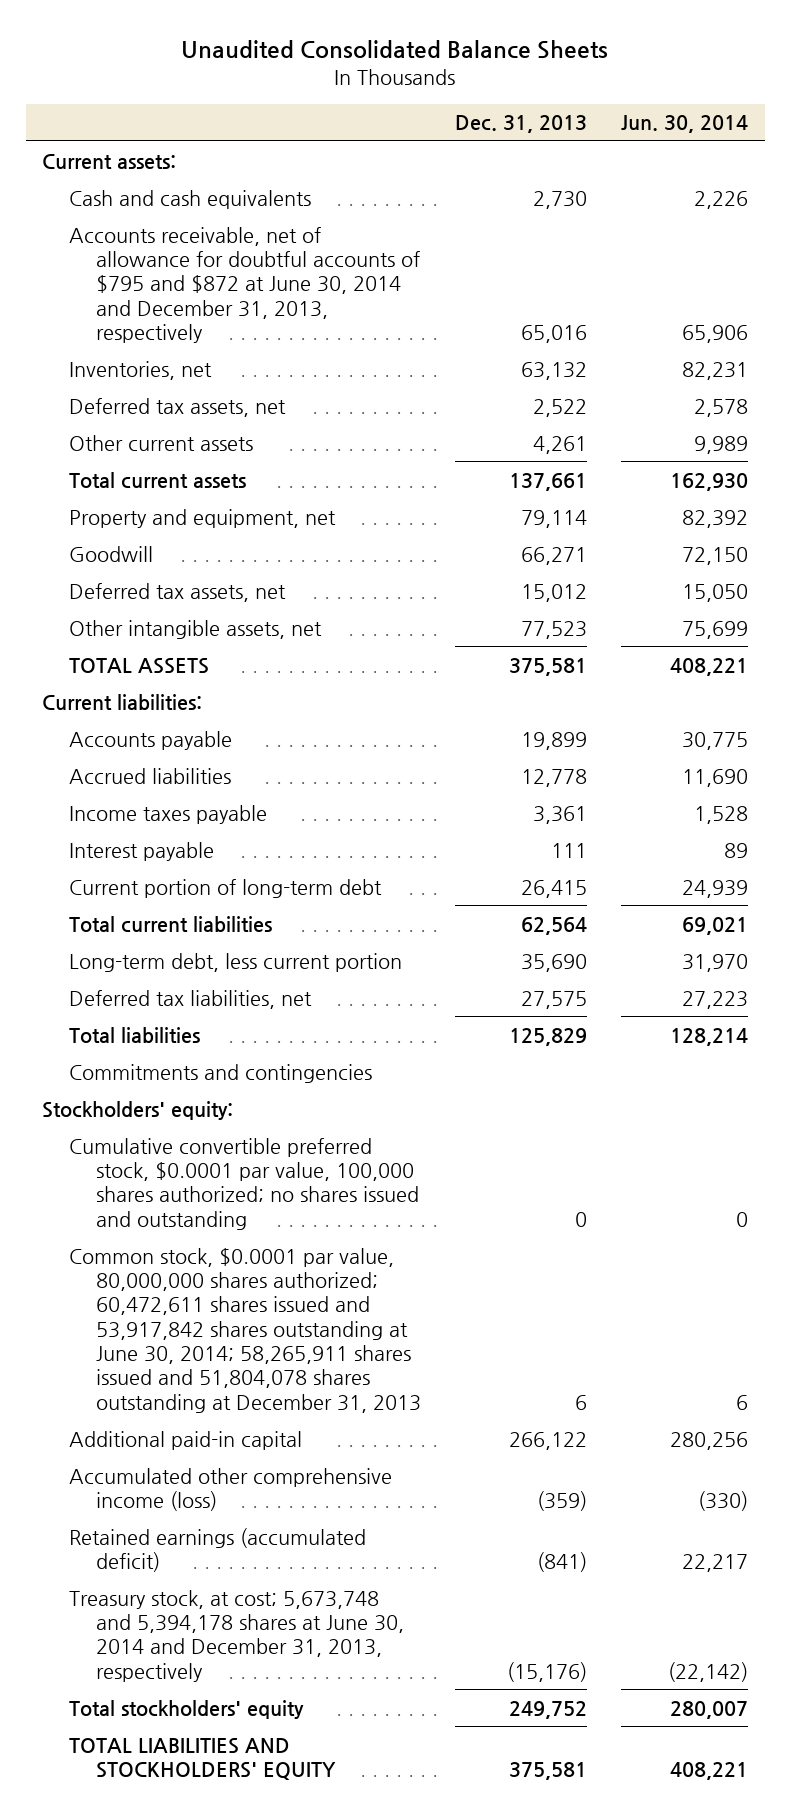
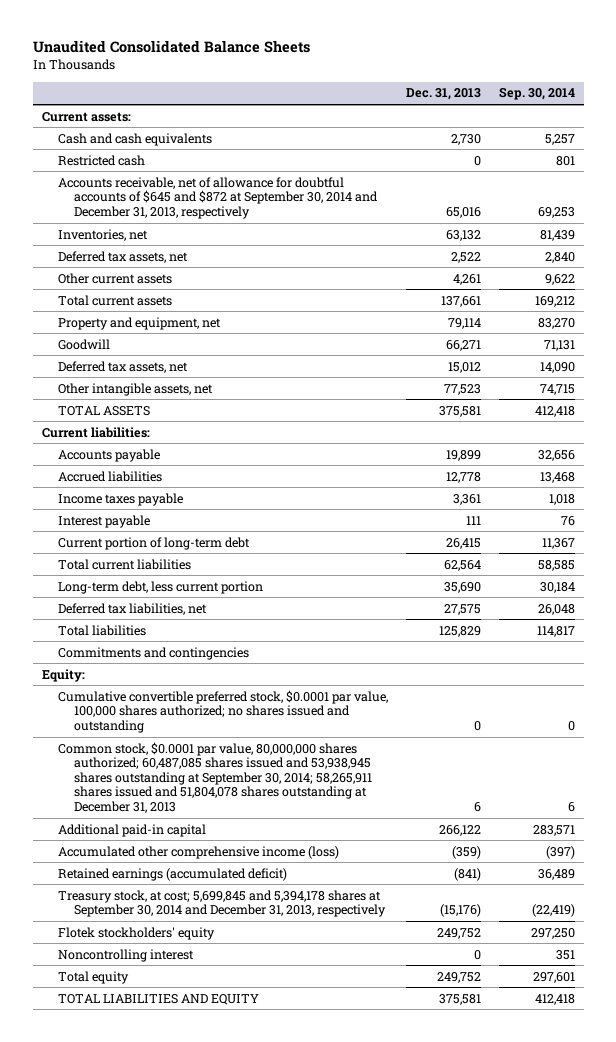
- | Dec. 31, 2013 | Jun. 30, 2014
+ | Dec. 31, 2013 | Sep. 30, 2014
- Accounts receivable, net of allowance for doubtful accounts of $795 and $872 at June 30, 2014 and December 31, 2013, respectively | 65,016 | 65,906
+ Restricted cash | 0 | 801
+ Accounts receivable, net of allowance for doubtful accounts of $645 and $872 at September 30, 2014 and December 31, 2013, respectively | 65,016 | 69,253
- Stockholders' equity:
+ Equity:
- Common stock, $0.0001 par value, 80,000,000 shares authorized; 60,472,611 shares issued and 53,917,842 shares outstanding at June 30, 2014; 58,265,911 shares issued and 51,804,078 shares outstanding at December 31, 2013 | 6 | 6
+ Common stock, $0.0001 par value, 80,000,000 shares authorized; 60,487,085 shares issued and 53,938,945 shares outstanding at September 30, 2014; 58,265,911 shares issued and 51,804,078 shares outstanding at December 31, 2013 | 6 | 6
- Treasury stock, at cost; 5,673,748 and 5,394,178 shares at June 30, 2014 and December 31, 2013, respectively | (15,176) | (22,142)
- Total stockholders' equity | 249,752 | 280,007
- TOTAL LIABILITIES AND STOCKHOLDERS' EQUITY | 375,581 | 408,221
+ Treasury stock, at cost; 5,699,845 and 5,394,178 shares at September 30, 2014 and December 31, 2013, respectively | (15,176) | (22,419)
+ Flotek stockholders' equity | 249,752 | 297,250
+ Noncontrolling interest | 0 | 351
+ Total equity | 249,752 | 297,601
+ TOTAL LIABILITIES AND EQUITY | 375,581 | 412,418

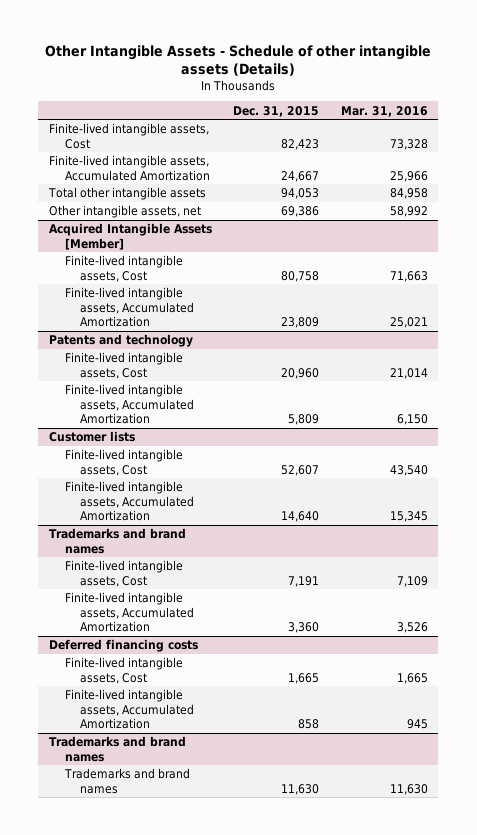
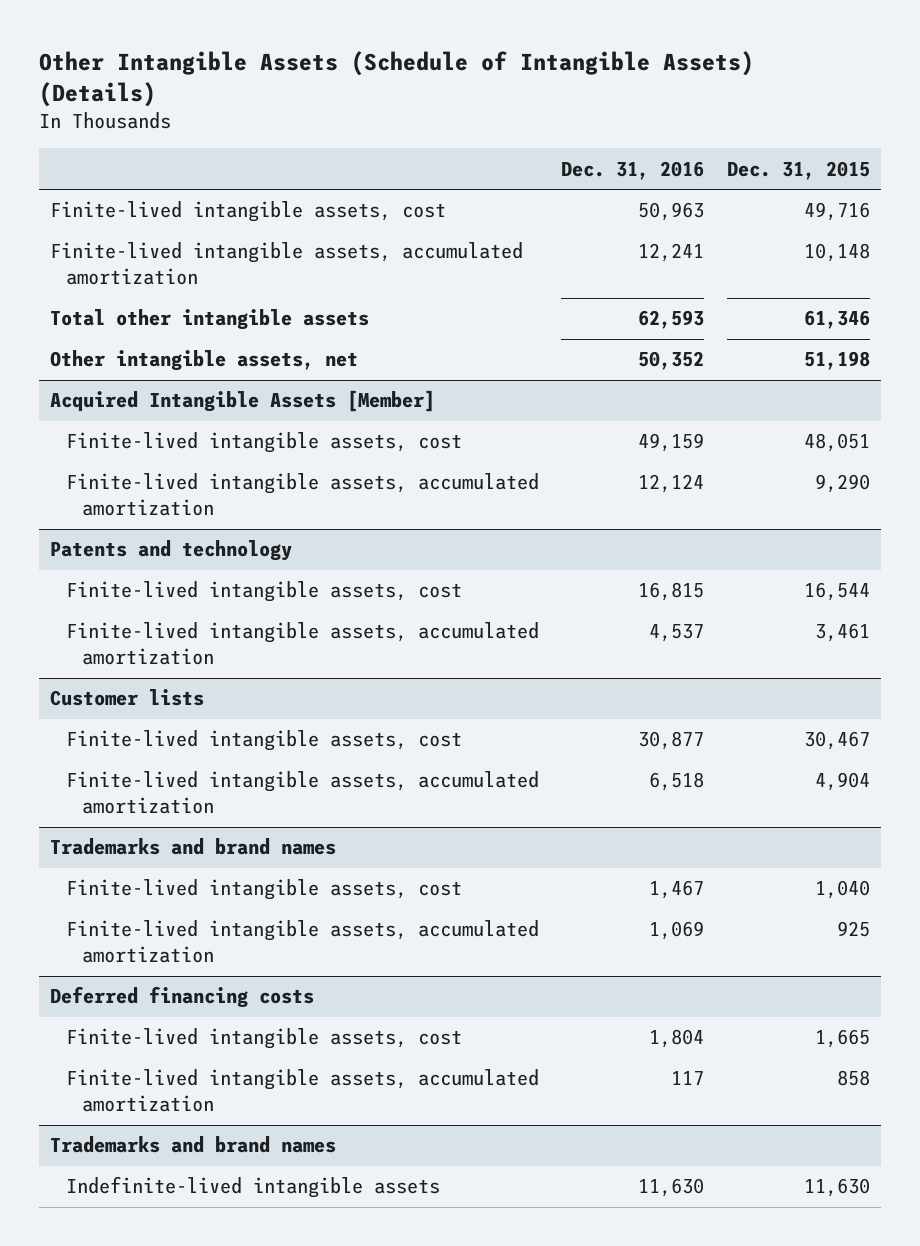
- Other Intangible Assets - Schedule of other intangible assets (Details)
+ Other Intangible Assets (Schedule of Intangible Assets) (Details)
- | Dec. 31, 2015 | Mar. 31, 2016
+ | Dec. 31, 2016 | Dec. 31, 2015
- Finite-lived intangible assets, Cost | 82,423 | 73,328
- Finite-lived intangible assets, Accumulated Amortization | 24,667 | 25,966
- Total other intangible assets | 94,053 | 84,958
- Other intangible assets, net | 69,386 | 58,992
+ Finite-lived intangible assets, cost | 50,963 | 49,716
+ Finite-lived intangible assets, accumulated amortization | 12,241 | 10,148
+ Total other intangible assets | 62,593 | 61,346
+ Other intangible assets, net | 50,352 | 51,198
@ Acquired Intangible Assets [Member]
- Finite-lived intangible assets, Cost | 80,758 | 71,663
- Finite-lived intangible assets, Accumulated Amortization | 23,809 | 25,021
+ Finite-lived intangible assets, cost | 49,159 | 48,051
+ Finite-lived intangible assets, accumulated amortization | 12,124 | 9,290
@ Patents and technology
- Finite-lived intangible assets, Cost | 20,960 | 21,014
- Finite-lived intangible assets, Accumulated Amortization | 5,809 | 6,150
+ Finite-lived intangible assets, cost | 16,815 | 16,544
+ Finite-lived intangible assets, accumulated amortization | 4,537 | 3,461
@ Customer lists
- Finite-lived intangible assets, Cost | 52,607 | 43,540
- Finite-lived intangible assets, Accumulated Amortization | 14,640 | 15,345
+ Finite-lived intangible assets, cost | 30,877 | 30,467
+ Finite-lived intangible assets, accumulated amortization | 6,518 | 4,904
@ Trademarks and brand names
- Finite-lived intangible assets, Cost | 7,191 | 7,109
- Finite-lived intangible assets, Accumulated Amortization | 3,360 | 3,526
+ Finite-lived intangible assets, cost | 1,467 | 1,040
+ Finite-lived intangible assets, accumulated amortization | 1,069 | 925
@ Deferred financing costs
- Finite-lived intangible assets, Cost | 1,665 | 1,665
- Finite-lived intangible assets, Accumulated Amortization | 858 | 945
+ Finite-lived intangible assets, cost | 1,804 | 1,665
+ Finite-lived intangible assets, accumulated amortization | 117 | 858
@ Trademarks and brand names
- Trademarks and brand names | 11,630 | 11,630
+ Indefinite-lived intangible assets | 11,630 | 11,630

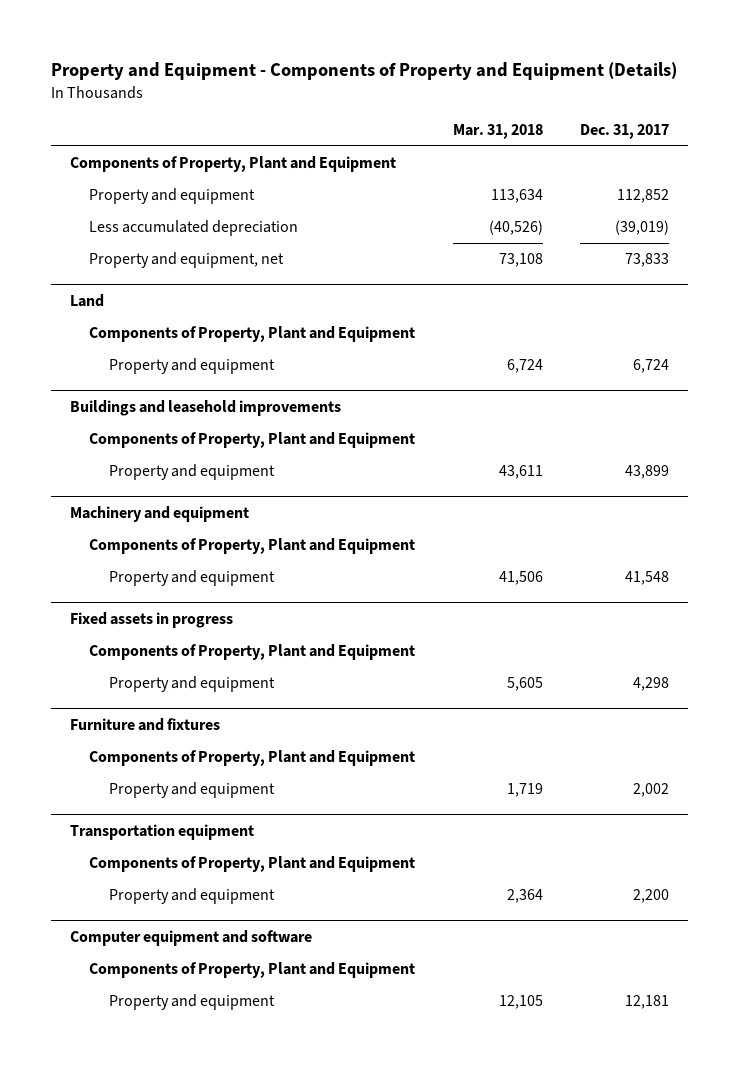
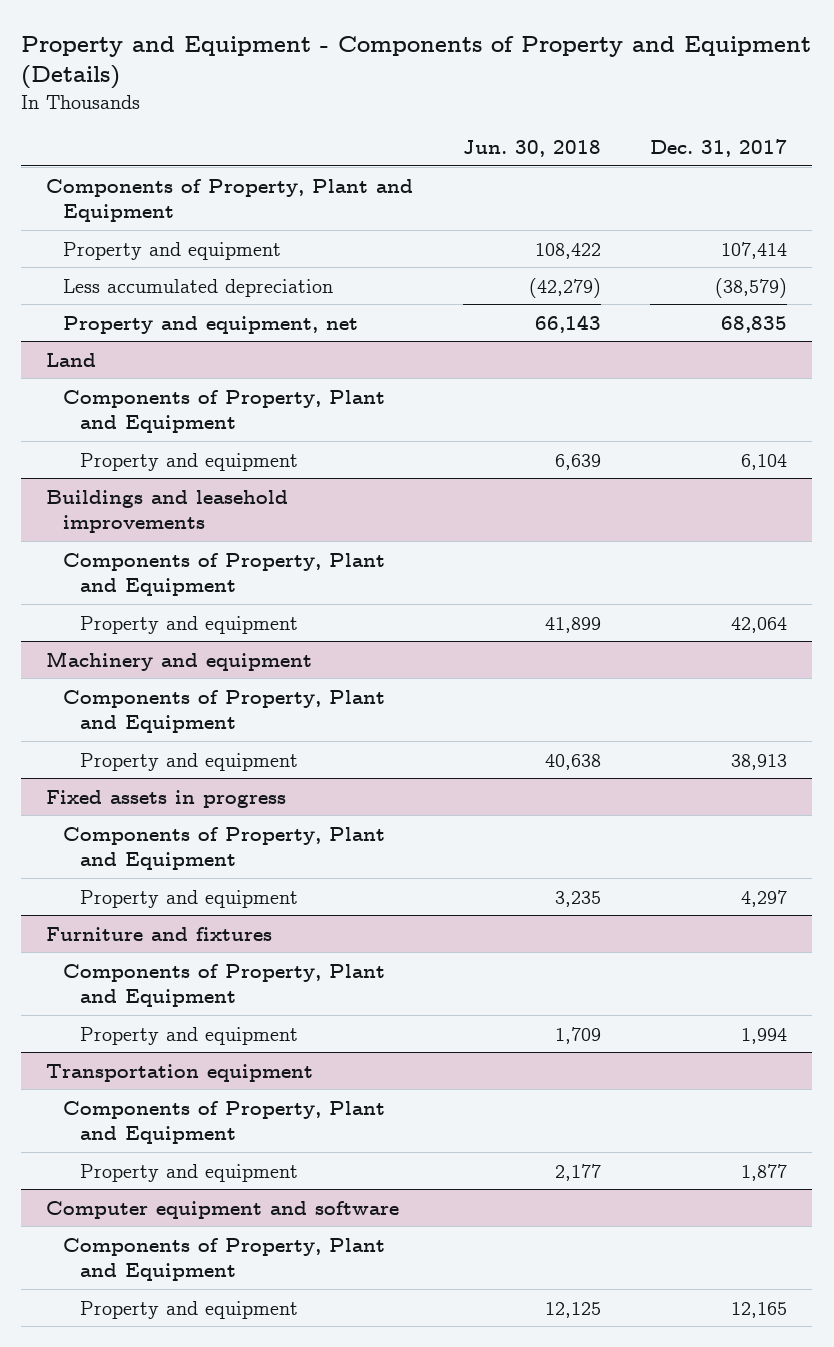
- | Mar. 31, 2018 | Dec. 31, 2017
+ | Jun. 30, 2018 | Dec. 31, 2017
- Property and equipment | 113,634 | 112,852
- Less accumulated depreciation | (40,526) | (39,019)
- Property and equipment, net | 73,108 | 73,833
+ Property and equipment | 108,422 | 107,414
+ Less accumulated depreciation | (42,279) | (38,579)
+ Property and equipment, net | 66,143 | 68,835
@ Land
- Property and equipment | 6,724 | 6,724
+ Property and equipment | 6,639 | 6,104
@ Buildings and leasehold improvements
- Property and equipment | 43,611 | 43,899
+ Property and equipment | 41,899 | 42,064
@ Machinery and equipment
- Property and equipment | 41,506 | 41,548
+ Property and equipment | 40,638 | 38,913
@ Fixed assets in progress
- Property and equipment | 5,605 | 4,298
+ Property and equipment | 3,235 | 4,297
@ Furniture and fixtures
- Property and equipment | 1,719 | 2,002
+ Property and equipment | 1,709 | 1,994
@ Transportation equipment
- Property and equipment | 2,364 | 2,200
+ Property and equipment | 2,177 | 1,877
@ Computer equipment and software
- Property and equipment | 12,105 | 12,181
+ Property and equipment | 12,125 | 12,165

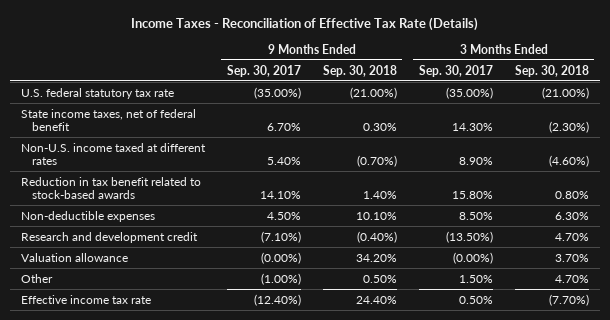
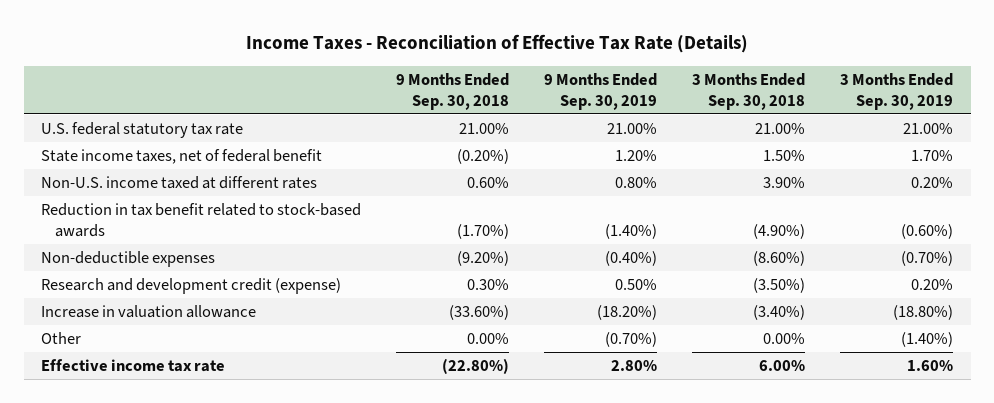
- | 9 Months Ended Sep. 30, 2017 | 9 Months Ended Sep. 30, 2018 | 3 Months Ended Sep. 30, 2017 | 3 Months Ended Sep. 30, 2018
+ | 9 Months Ended Sep. 30, 2018 | 9 Months Ended Sep. 30, 2019 | 3 Months Ended Sep. 30, 2018 | 3 Months Ended Sep. 30, 2019
- U.S. federal statutory tax rate | (35.00%) | (21.00%) | (35.00%) | (21.00%)
- State income taxes, net of federal benefit | 6.70% | 0.30% | 14.30% | (2.30%)
- Non-U.S. income taxed at different rates | 5.40% | (0.70%) | 8.90% | (4.60%)
- Reduction in tax benefit related to stock-based awards | 14.10% | 1.40% | 15.80% | 0.80%
- Non-deductible expenses | 4.50% | 10.10% | 8.50% | 6.30%
- Research and development credit | (7.10%) | (0.40%) | (13.50%) | 4.70%
- Valuation allowance | (0.00%) | 34.20% | (0.00%) | 3.70%
- Other | (1.00%) | 0.50% | 1.50% | 4.70%
- Effective income tax rate | (12.40%) | 24.40% | 0.50% | (7.70%)
+ U.S. federal statutory tax rate | 21.00% | 21.00% | 21.00% | 21.00%
+ State income taxes, net of federal benefit | (0.20%) | 1.20% | 1.50% | 1.70%
+ Non-U.S. income taxed at different rates | 0.60% | 0.80% | 3.90% | 0.20%
+ Reduction in tax benefit related to stock-based awards | (1.70%) | (1.40%) | (4.90%) | (0.60%)
+ Non-deductible expenses | (9.20%) | (0.40%) | (8.60%) | (0.70%)
+ Research and development credit (expense) | 0.30% | 0.50% | (3.50%) | 0.20%
+ Increase in valuation allowance | (33.60%) | (18.20%) | (3.40%) | (18.80%)
+ Other | 0.00% | (0.70%) | 0.00% | (1.40%)
+ Effective income tax rate | (22.80%) | 2.80% | 6.00% | 1.60%

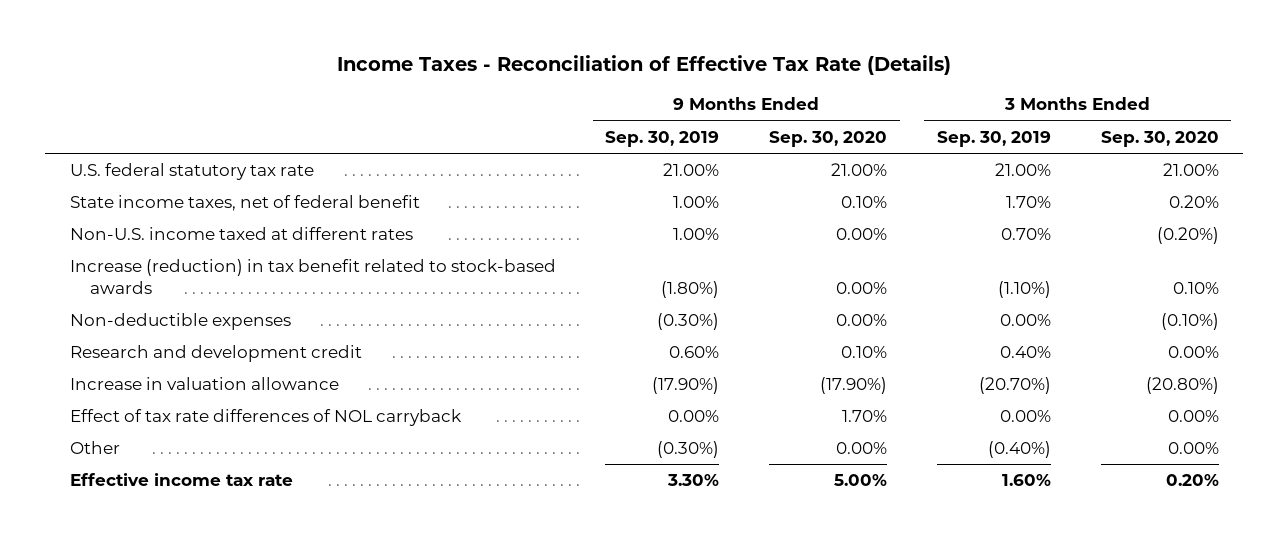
- | 9 Months Ended Sep. 30, 2018 | 9 Months Ended Sep. 30, 2019 | 3 Months Ended Sep. 30, 2018 | 3 Months Ended Sep. 30, 2019
+ | 9 Months Ended Sep. 30, 2019 | 9 Months Ended Sep. 30, 2020 | 3 Months Ended Sep. 30, 2019 | 3 Months Ended Sep. 30, 2020
- State income taxes, net of federal benefit | (0.20%) | 1.20% | 1.50% | 1.70%
- Non-U.S. income taxed at different rates | 0.60% | 0.80% | 3.90% | 0.20%
- Reduction in tax benefit related to stock-based awards | (1.70%) | (1.40%) | (4.90%) | (0.60%)
- Non-deductible expenses | (9.20%) | (0.40%) | (8.60%) | (0.70%)
- Research and development credit (expense) | 0.30% | 0.50% | (3.50%) | 0.20%
- Increase in valuation allowance | (33.60%) | (18.20%) | (3.40%) | (18.80%)
- Other | 0.00% | (0.70%) | 0.00% | (1.40%)
- Effective income tax rate | (22.80%) | 2.80% | 6.00% | 1.60%
+ State income taxes, net of federal benefit | 1.00% | 0.10% | 1.70% | 0.20%
+ Non-U.S. income taxed at different rates | 1.00% | 0.00% | 0.70% | (0.20%)
+ Increase (reduction) in tax benefit related to stock-based awards | (1.80%) | 0.00% | (1.10%) | 0.10%
+ Non-deductible expenses | (0.30%) | 0.00% | 0.00% | (0.10%)
+ Research and development credit | 0.60% | 0.10% | 0.40% | 0.00%
+ Increase in valuation allowance | (17.90%) | (17.90%) | (20.70%) | (20.80%)
+ Effect of tax rate differences of NOL carryback | 0.00% | 1.70% | 0.00% | 0.00%
+ Other | (0.30%) | 0.00% | (0.40%) | 0.00%
+ Effective income tax rate | 3.30% | 5.00% | 1.60% | 0.20%

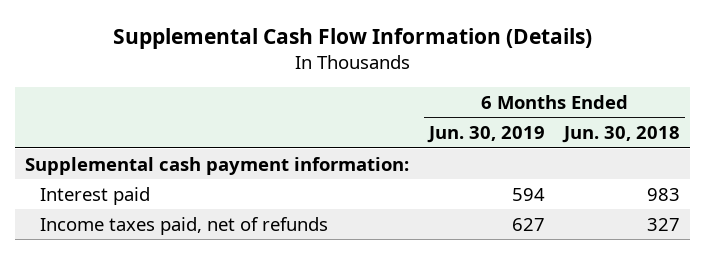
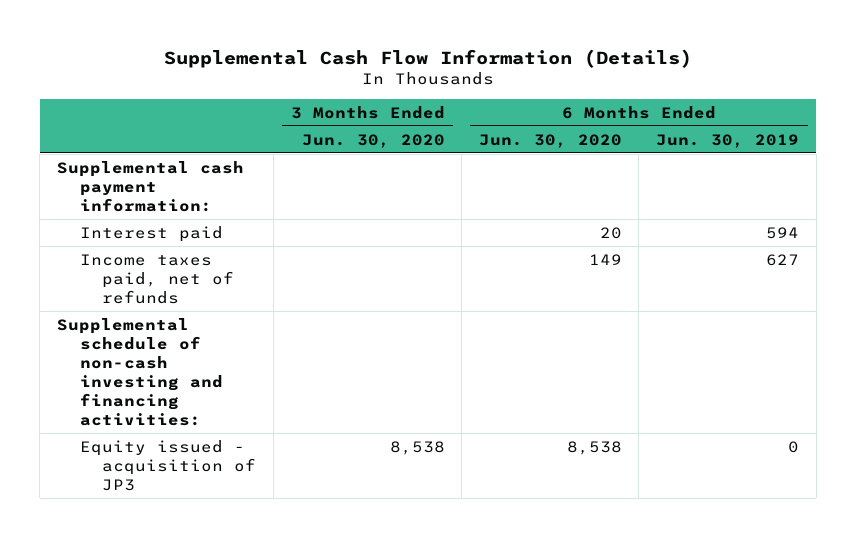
- | 6 Months Ended Jun. 30, 2019 | 6 Months Ended Jun. 30, 2018
+ | 3 Months Ended Jun. 30, 2020 | 6 Months Ended Jun. 30, 2020 | 6 Months Ended Jun. 30, 2019
+ Supplemental schedule of non-cash investing and financing activities:
+ Equity issued - acquisition of JP3 | 8,538 | 8,538 | 0

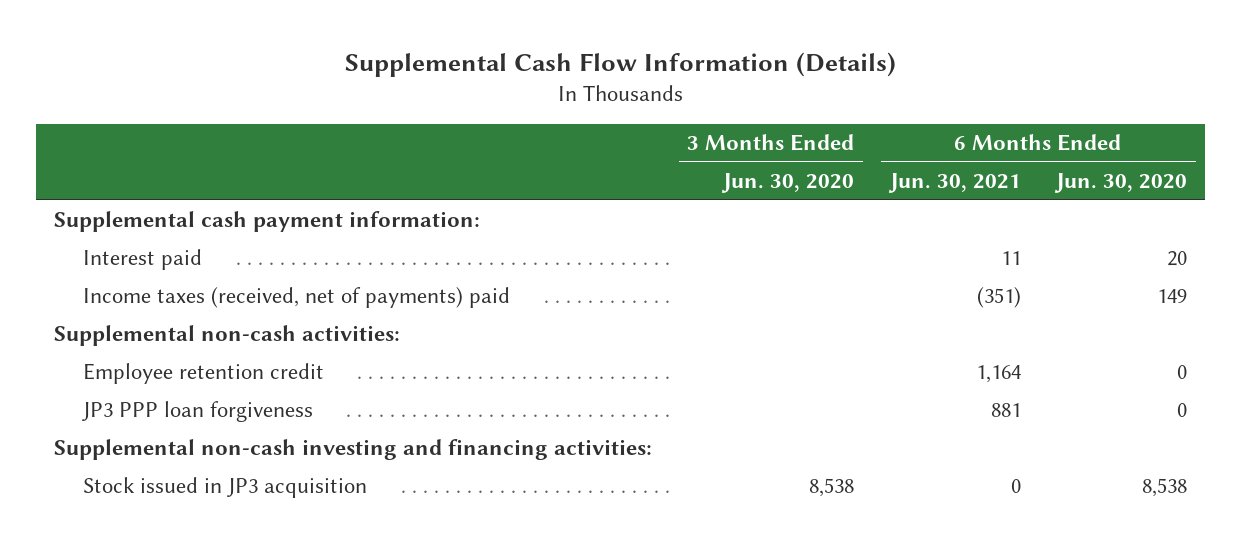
- | 3 Months Ended Jun. 30, 2020 | 6 Months Ended Jun. 30, 2020 | 6 Months Ended Jun. 30, 2019
+ | 3 Months Ended Jun. 30, 2020 | 6 Months Ended Jun. 30, 2021 | 6 Months Ended Jun. 30, 2020
- Income taxes paid, net of refunds | | 149 | 627
- Supplemental schedule of non-cash investing and financing activities:
- Equity issued - acquisition of JP3 | 8,538 | 8,538 | 0
+ Income taxes (received, net of payments) paid | | (351) | 149
+ Supplemental non-cash activities:
+ Employee retention credit | | 1,164 | 0
+ JP3 PPP loan forgiveness | | 881 | 0
+ Supplemental non-cash investing and financing activities:
+ Stock issued in JP3 acquisition | 8,538 | 0 | 8,538

